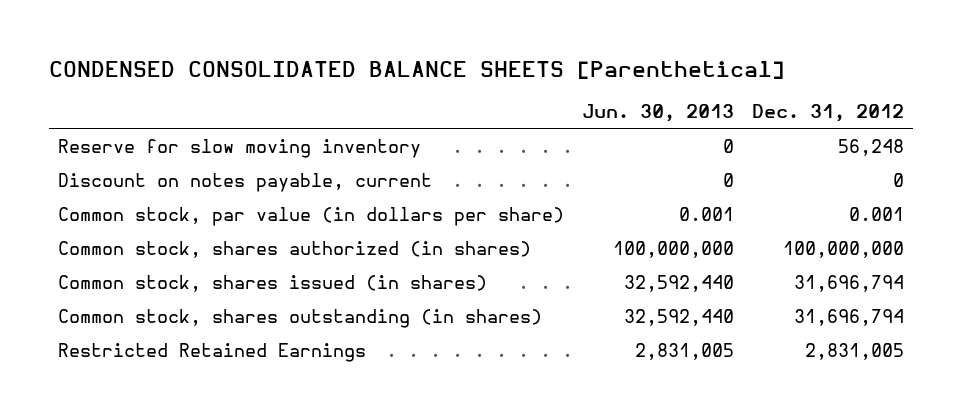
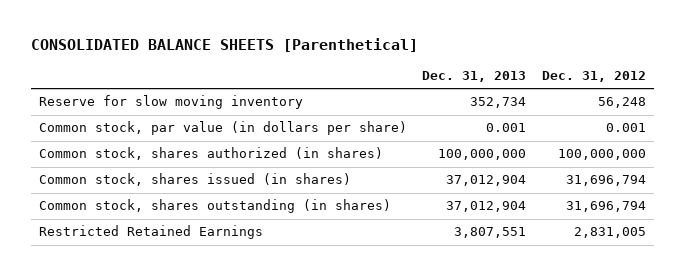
- CONDENSED CONSOLIDATED BALANCE SHEETS [Parenthetical]
+ CONSOLIDATED BALANCE SHEETS [Parenthetical]
- | Jun. 30, 2013 | Dec. 31, 2012
+ | Dec. 31, 2013 | Dec. 31, 2012
- Discount on notes payable, current | 0 | 0

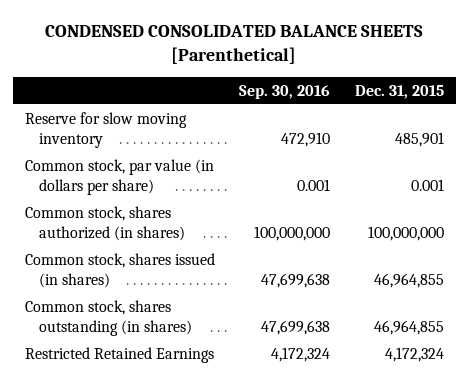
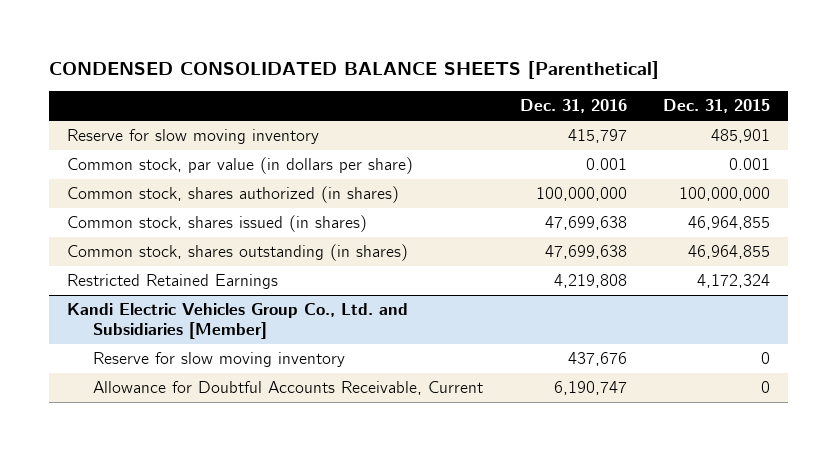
- | Sep. 30, 2016 | Dec. 31, 2015
+ | Dec. 31, 2016 | Dec. 31, 2015
+ Kandi Electric Vehicles Group Co., Ltd. and Subsidiaries [Member]
+ Reserve for slow moving inventory | 437,676 | 0
+ Allowance for Doubtful Accounts Receivable, Current | 6,190,747 | 0

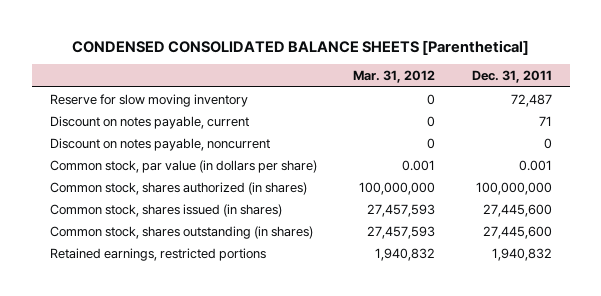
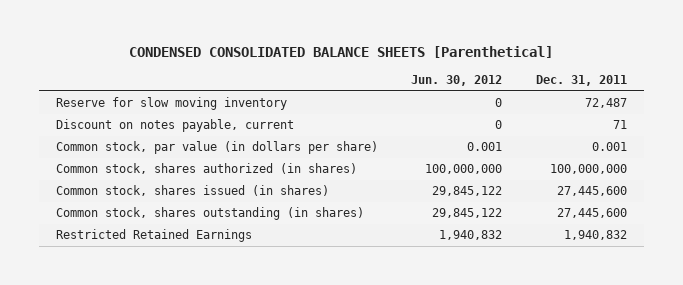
- | Mar. 31, 2012 | Dec. 31, 2011
+ | Jun. 30, 2012 | Dec. 31, 2011
- Discount on notes payable, noncurrent | 0 | 0
- Retained earnings, restricted portions | 1,940,832 | 1,940,832
+ Restricted Retained Earnings | 1,940,832 | 1,940,832

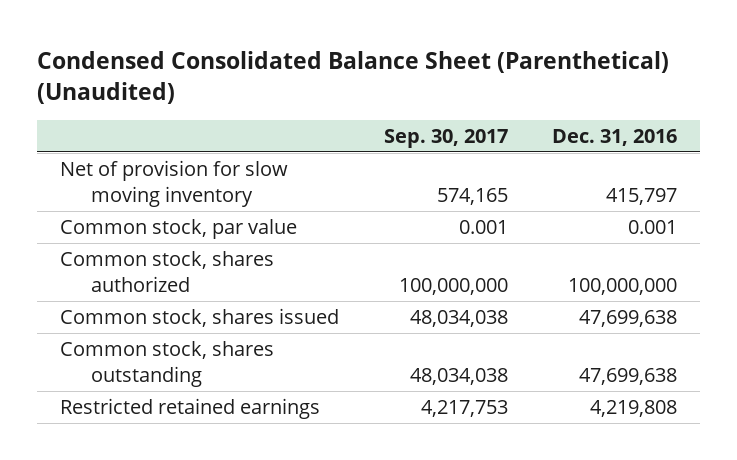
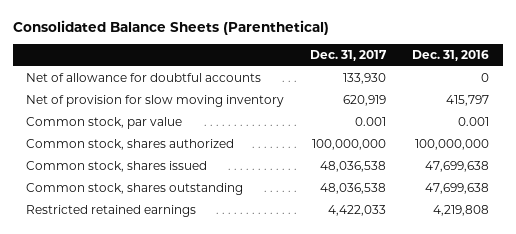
- Condensed Consolidated Balance Sheet (Parenthetical) (Unaudited)
+ Consolidated Balance Sheets (Parenthetical)
- | Sep. 30, 2017 | Dec. 31, 2016
+ | Dec. 31, 2017 | Dec. 31, 2016
+ Net of allowance for doubtful accounts | 133,930 | 0

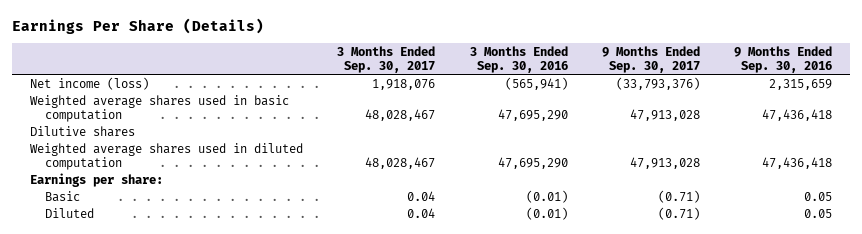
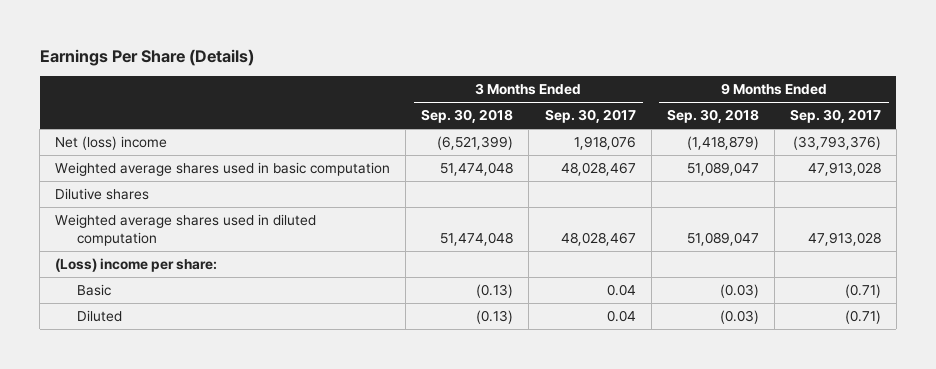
- | 3 Months Ended Sep. 30, 2017 | 3 Months Ended Sep. 30, 2016 | 9 Months Ended Sep. 30, 2017 | 9 Months Ended Sep. 30, 2016
+ | 3 Months Ended Sep. 30, 2018 | 3 Months Ended Sep. 30, 2017 | 9 Months Ended Sep. 30, 2018 | 9 Months Ended Sep. 30, 2017
- Net income (loss) | 1,918,076 | (565,941) | (33,793,376) | 2,315,659
+ Net (loss) income | (6,521,399) | 1,918,076 | (1,418,879) | (33,793,376)
- Earnings per share:
+ (Loss) income per share:

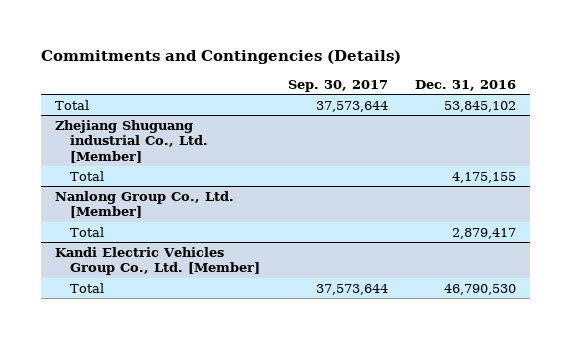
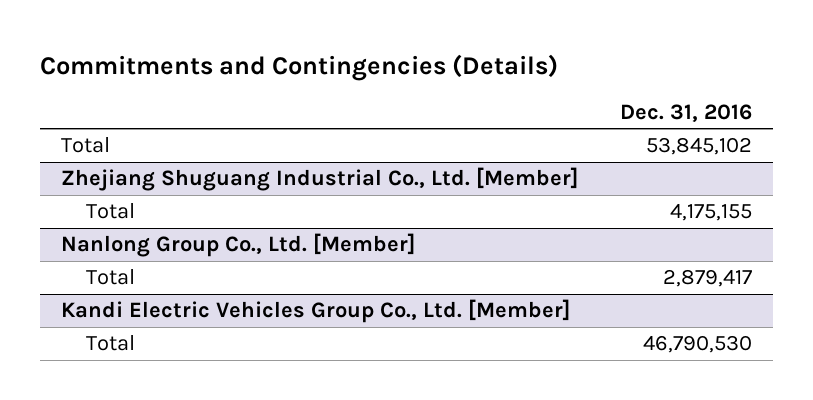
- | Sep. 30, 2017 | Dec. 31, 2016
+ | Dec. 31, 2016
- Zhejiang Shuguang industrial Co., Ltd. [Member]
+ Zhejiang Shuguang Industrial Co., Ltd. [Member]

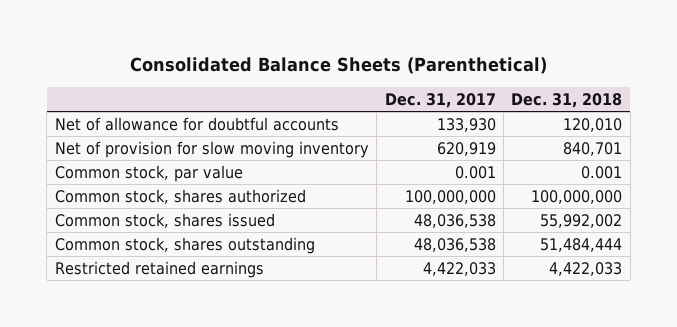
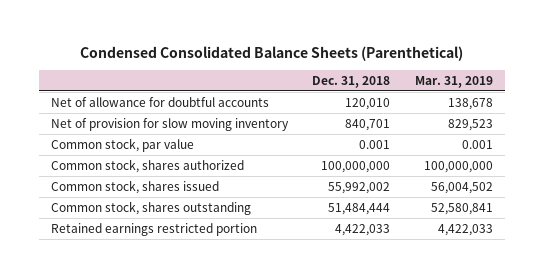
- Consolidated Balance Sheets (Parenthetical)
+ Condensed Consolidated Balance Sheets (Parenthetical)
- | Dec. 31, 2017 | Dec. 31, 2018
+ | Dec. 31, 2018 | Mar. 31, 2019
- Restricted retained earnings | 4,422,033 | 4,422,033
+ Retained earnings restricted portion | 4,422,033 | 4,422,033

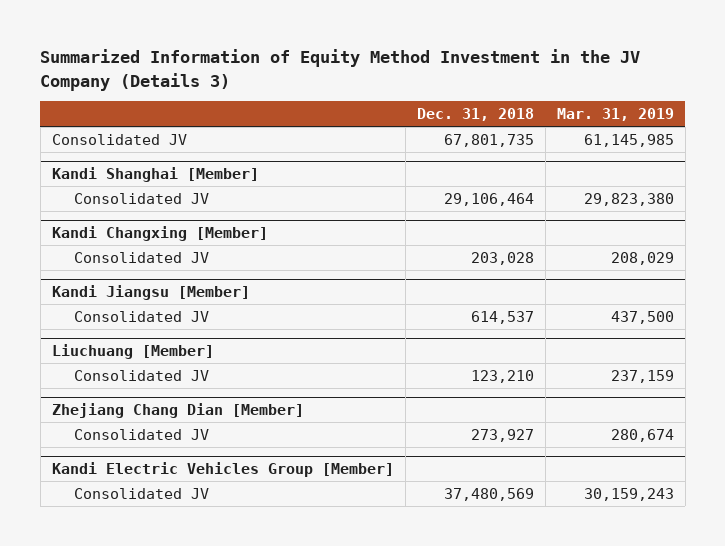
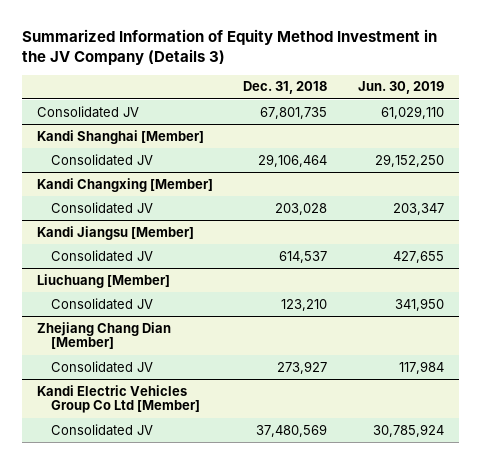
- | Dec. 31, 2018 | Mar. 31, 2019
+ | Dec. 31, 2018 | Jun. 30, 2019
- Kandi Electric Vehicles Group [Member]
+ Kandi Electric Vehicles Group Co Ltd [Member]

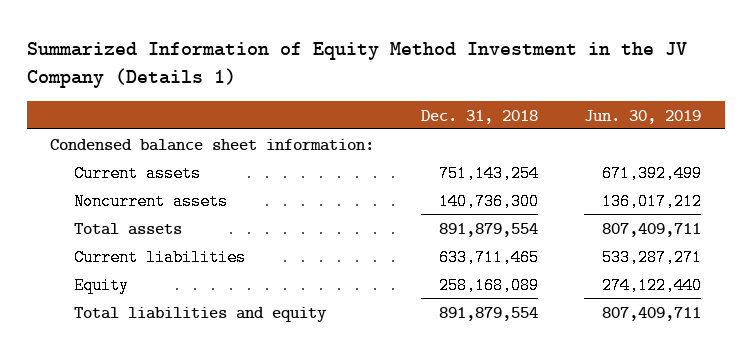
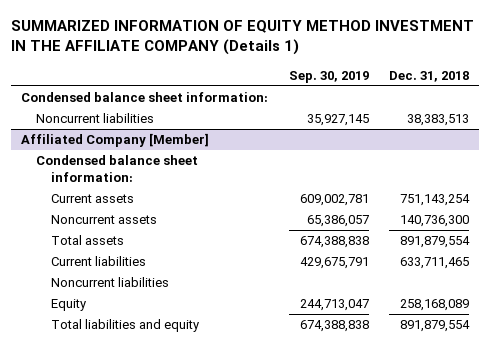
- Summarized Information of Equity Method Investment in the JV Company (Details 1)
+ SUMMARIZED INFORMATION OF EQUITY METHOD INVESTMENT IN THE AFFILIATE COMPANY (Details 1)
- | Dec. 31, 2018 | Jun. 30, 2019
+ | Sep. 30, 2019 | Dec. 31, 2018
+ Noncurrent liabilities | 35,927,145 | 38,383,513
+ Affiliated Company [Member]
+ Condensed balance sheet information:
+ Noncurrent liabilities

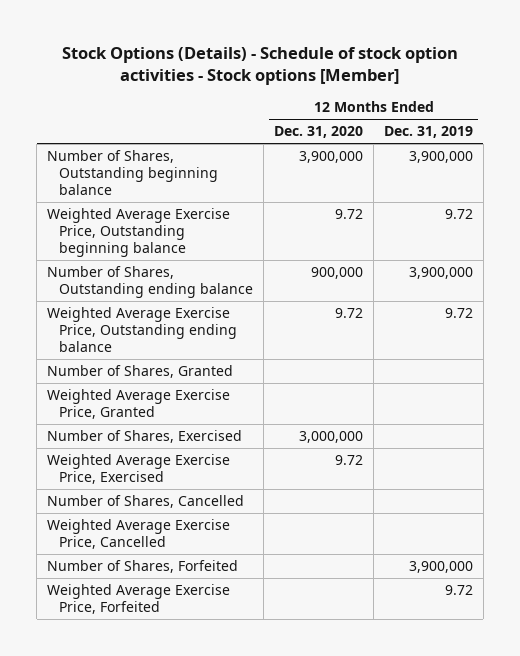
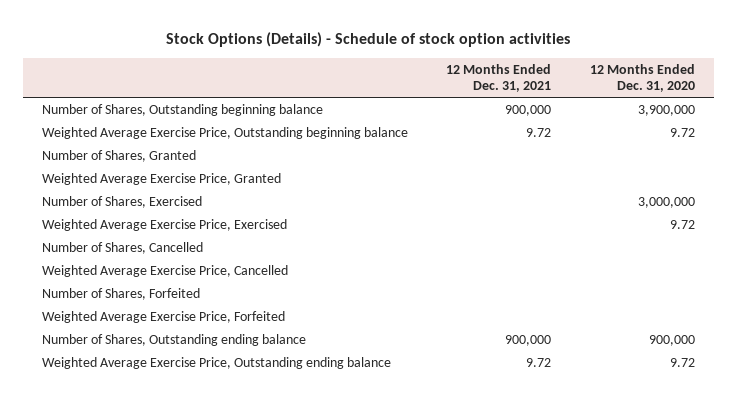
- Stock Options (Details) - Schedule of stock option activities - Stock options [Member]
+ Stock Options (Details) - Schedule of stock option activities
- | 12 Months Ended Dec. 31, 2020 | 12 Months Ended Dec. 31, 2019
+ | 12 Months Ended Dec. 31, 2021 | 12 Months Ended Dec. 31, 2020
moved down: Number of Shares, Outstanding ending balance | 900,000 | 900,000
moved down: Weighted Average Exercise Price, Outstanding ending balance | 9.72 | 9.72

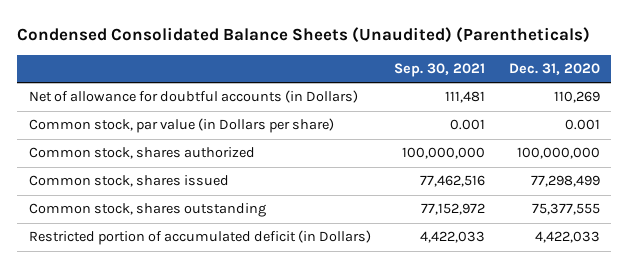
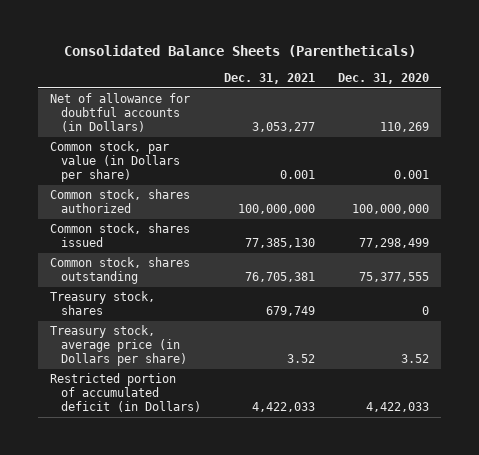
- Condensed Consolidated Balance Sheets (Unaudited) (Parentheticals)
+ Consolidated Balance Sheets (Parentheticals)
- | Sep. 30, 2021 | Dec. 31, 2020
+ | Dec. 31, 2021 | Dec. 31, 2020
+ Treasury stock, shares | 679,749 | 0
+ Treasury stock, average price (in Dollars per share) | 3.52 | 3.52

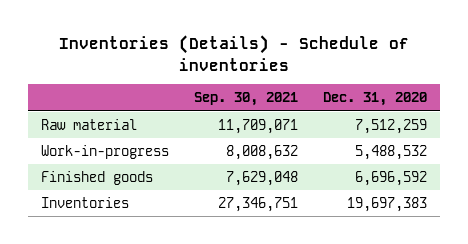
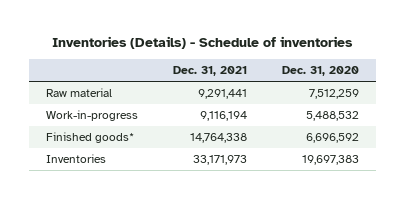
- | Sep. 30, 2021 | Dec. 31, 2020
+ | Dec. 31, 2021 | Dec. 31, 2020
- Finished goods | 7,629,048 | 6,696,592
+ Finished goods* | 14,764,338 | 6,696,592

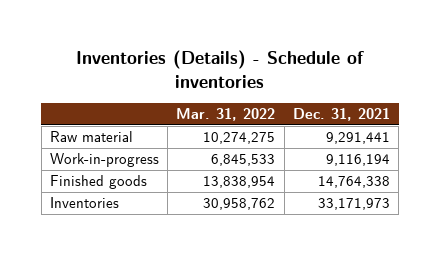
- | Dec. 31, 2021 | Dec. 31, 2020
+ | Mar. 31, 2022 | Dec. 31, 2021
- Finished goods* | 14,764,338 | 6,696,592
+ Finished goods | 13,838,954 | 14,764,338

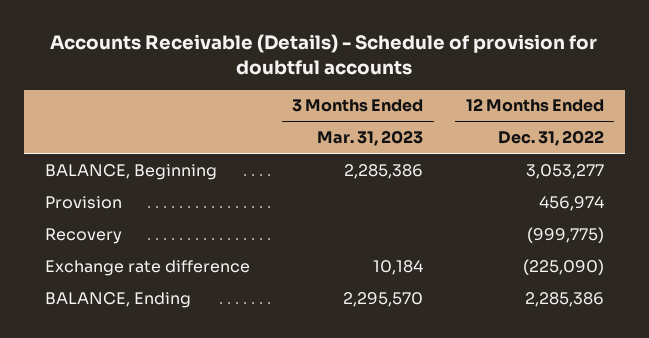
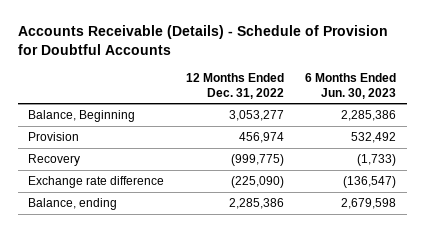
- Accounts Receivable (Details) - Schedule of provision for doubtful accounts
+ Accounts Receivable (Details) - Schedule of Provision for Doubtful Accounts
- | 3 Months Ended Mar. 31, 2023 | 12 Months Ended Dec. 31, 2022
+ | 12 Months Ended Dec. 31, 2022 | 6 Months Ended Jun. 30, 2023
- BALANCE, Beginning | 2,285,386 | 3,053,277
+ Balance, Beginning | 3,053,277 | 2,285,386
- BALANCE, Ending | 2,295,570 | 2,285,386
+ Balance, ending | 2,285,386 | 2,679,598

